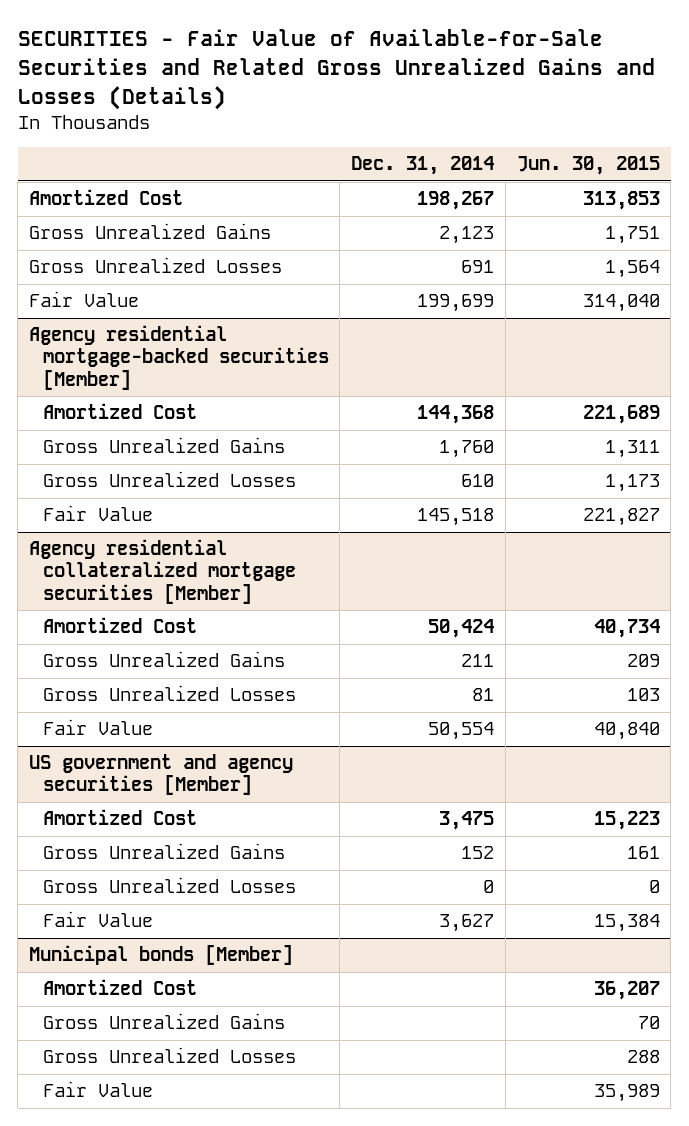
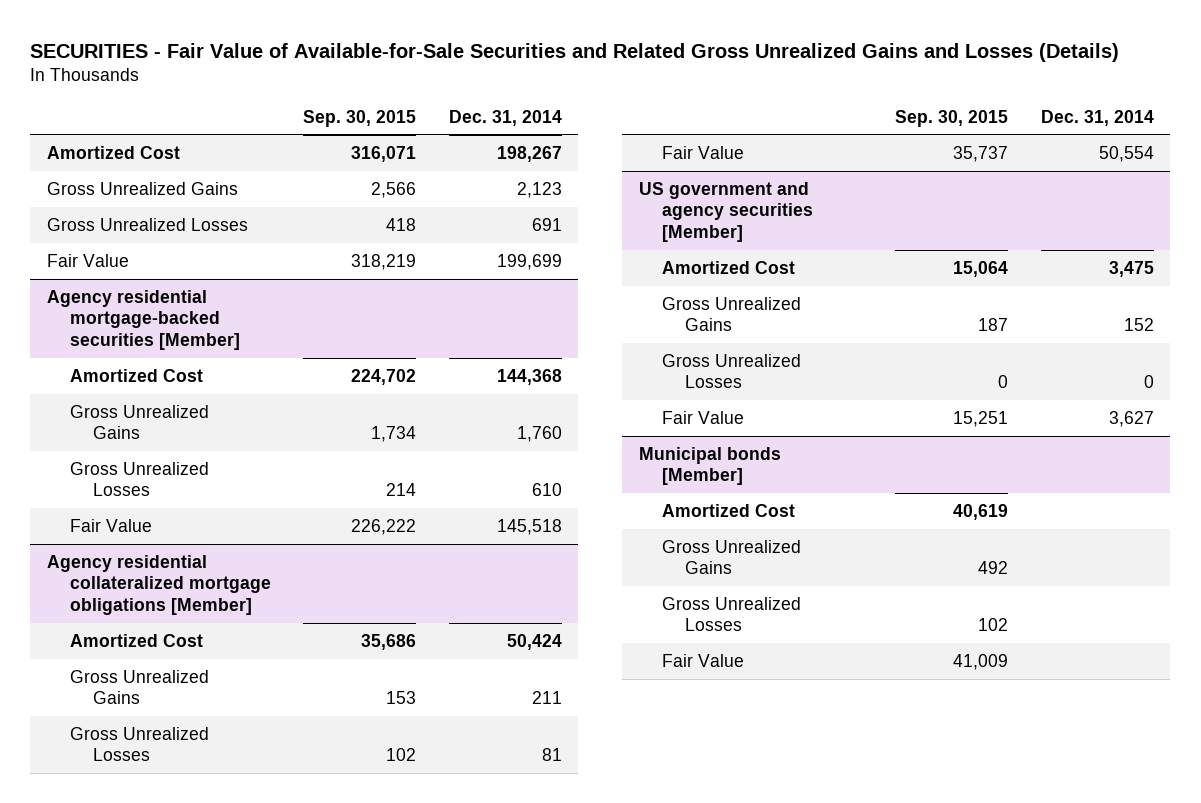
- | Dec. 31, 2014 | Jun. 30, 2015
+ | Sep. 30, 2015 | Dec. 31, 2014
- Agency residential collateralized mortgage securities [Member]
+ Agency residential collateralized mortgage obligations [Member]

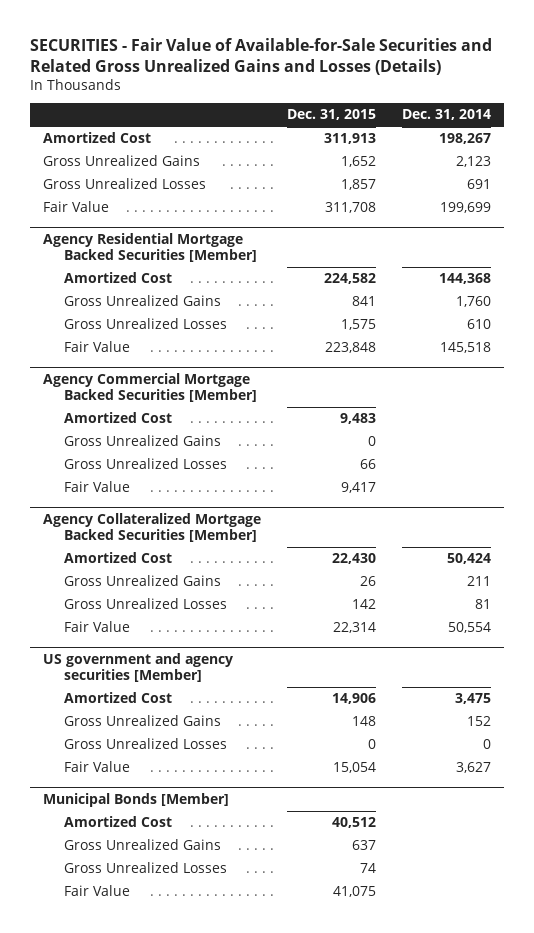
- | Sep. 30, 2015 | Dec. 31, 2014
+ | Dec. 31, 2015 | Dec. 31, 2014
- Agency residential mortgage-backed securities [Member]
+ Agency Residential Mortgage Backed Securities [Member]
- Agency residential collateralized mortgage obligations [Member]
+ Agency Commercial Mortgage Backed Securities [Member]
+ Amortized Cost | 9,483 |
+ Gross Unrealized Gains | 0 |
+ Gross Unrealized Losses | 66 |
+ Fair Value | 9,417 |
+ Agency Collateralized Mortgage Backed Securities [Member]
- Municipal bonds [Member]
+ Municipal Bonds [Member]

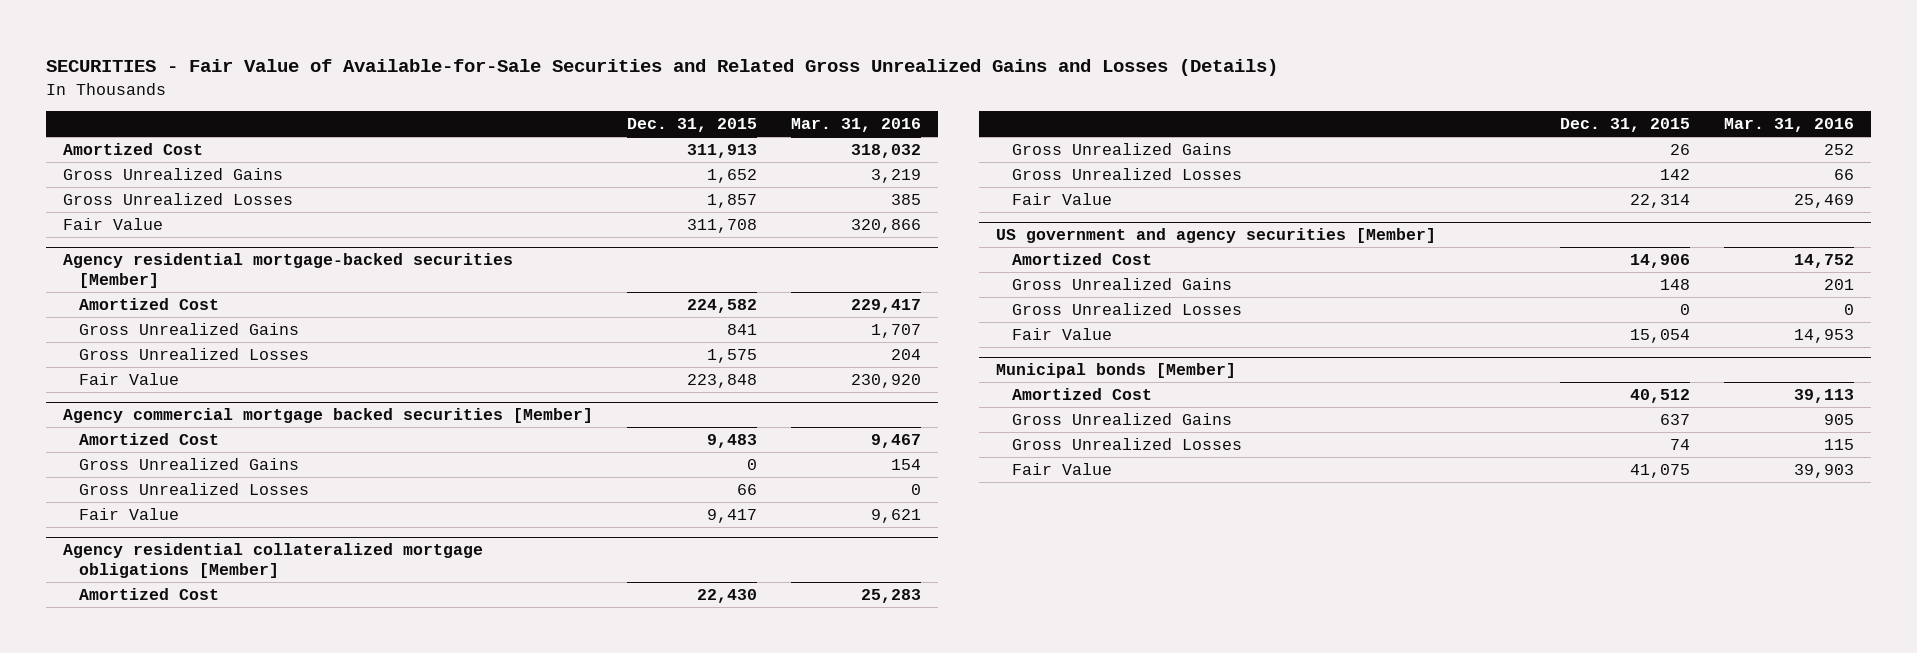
- | Dec. 31, 2015 | Dec. 31, 2014
+ | Dec. 31, 2015 | Mar. 31, 2016
- Agency Residential Mortgage Backed Securities [Member]
+ Agency residential mortgage-backed securities [Member]
- Agency Commercial Mortgage Backed Securities [Member]
+ Agency commercial mortgage backed securities [Member]
- Agency Collateralized Mortgage Backed Securities [Member]
+ Agency residential collateralized mortgage obligations [Member]
- Municipal Bonds [Member]
+ Municipal bonds [Member]

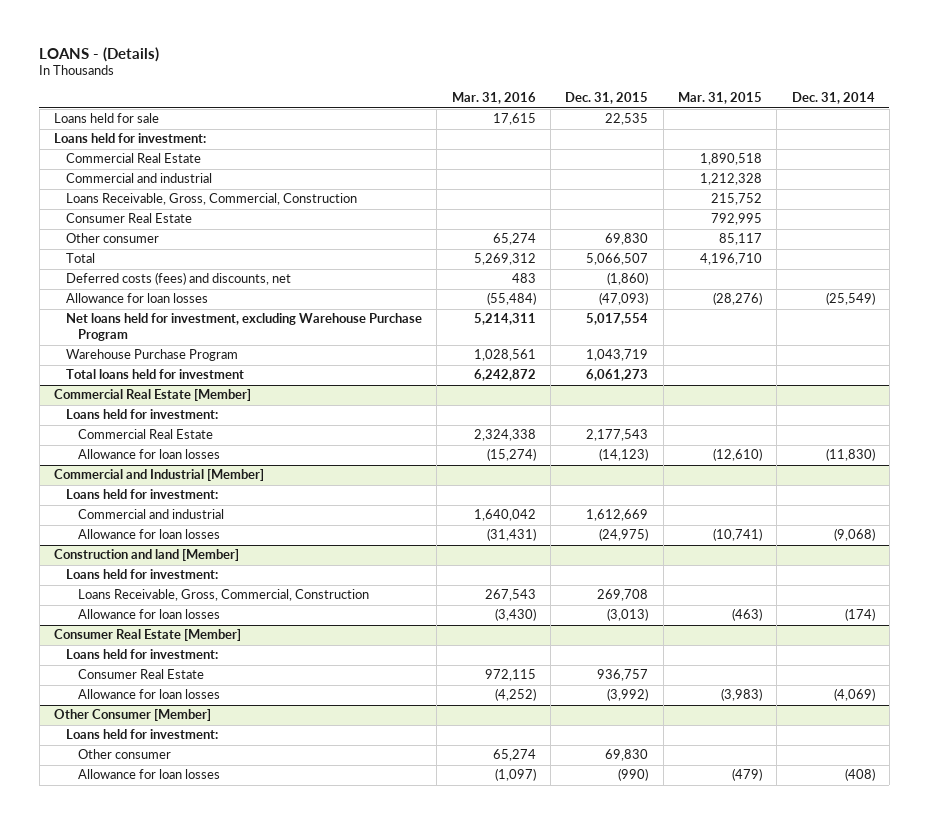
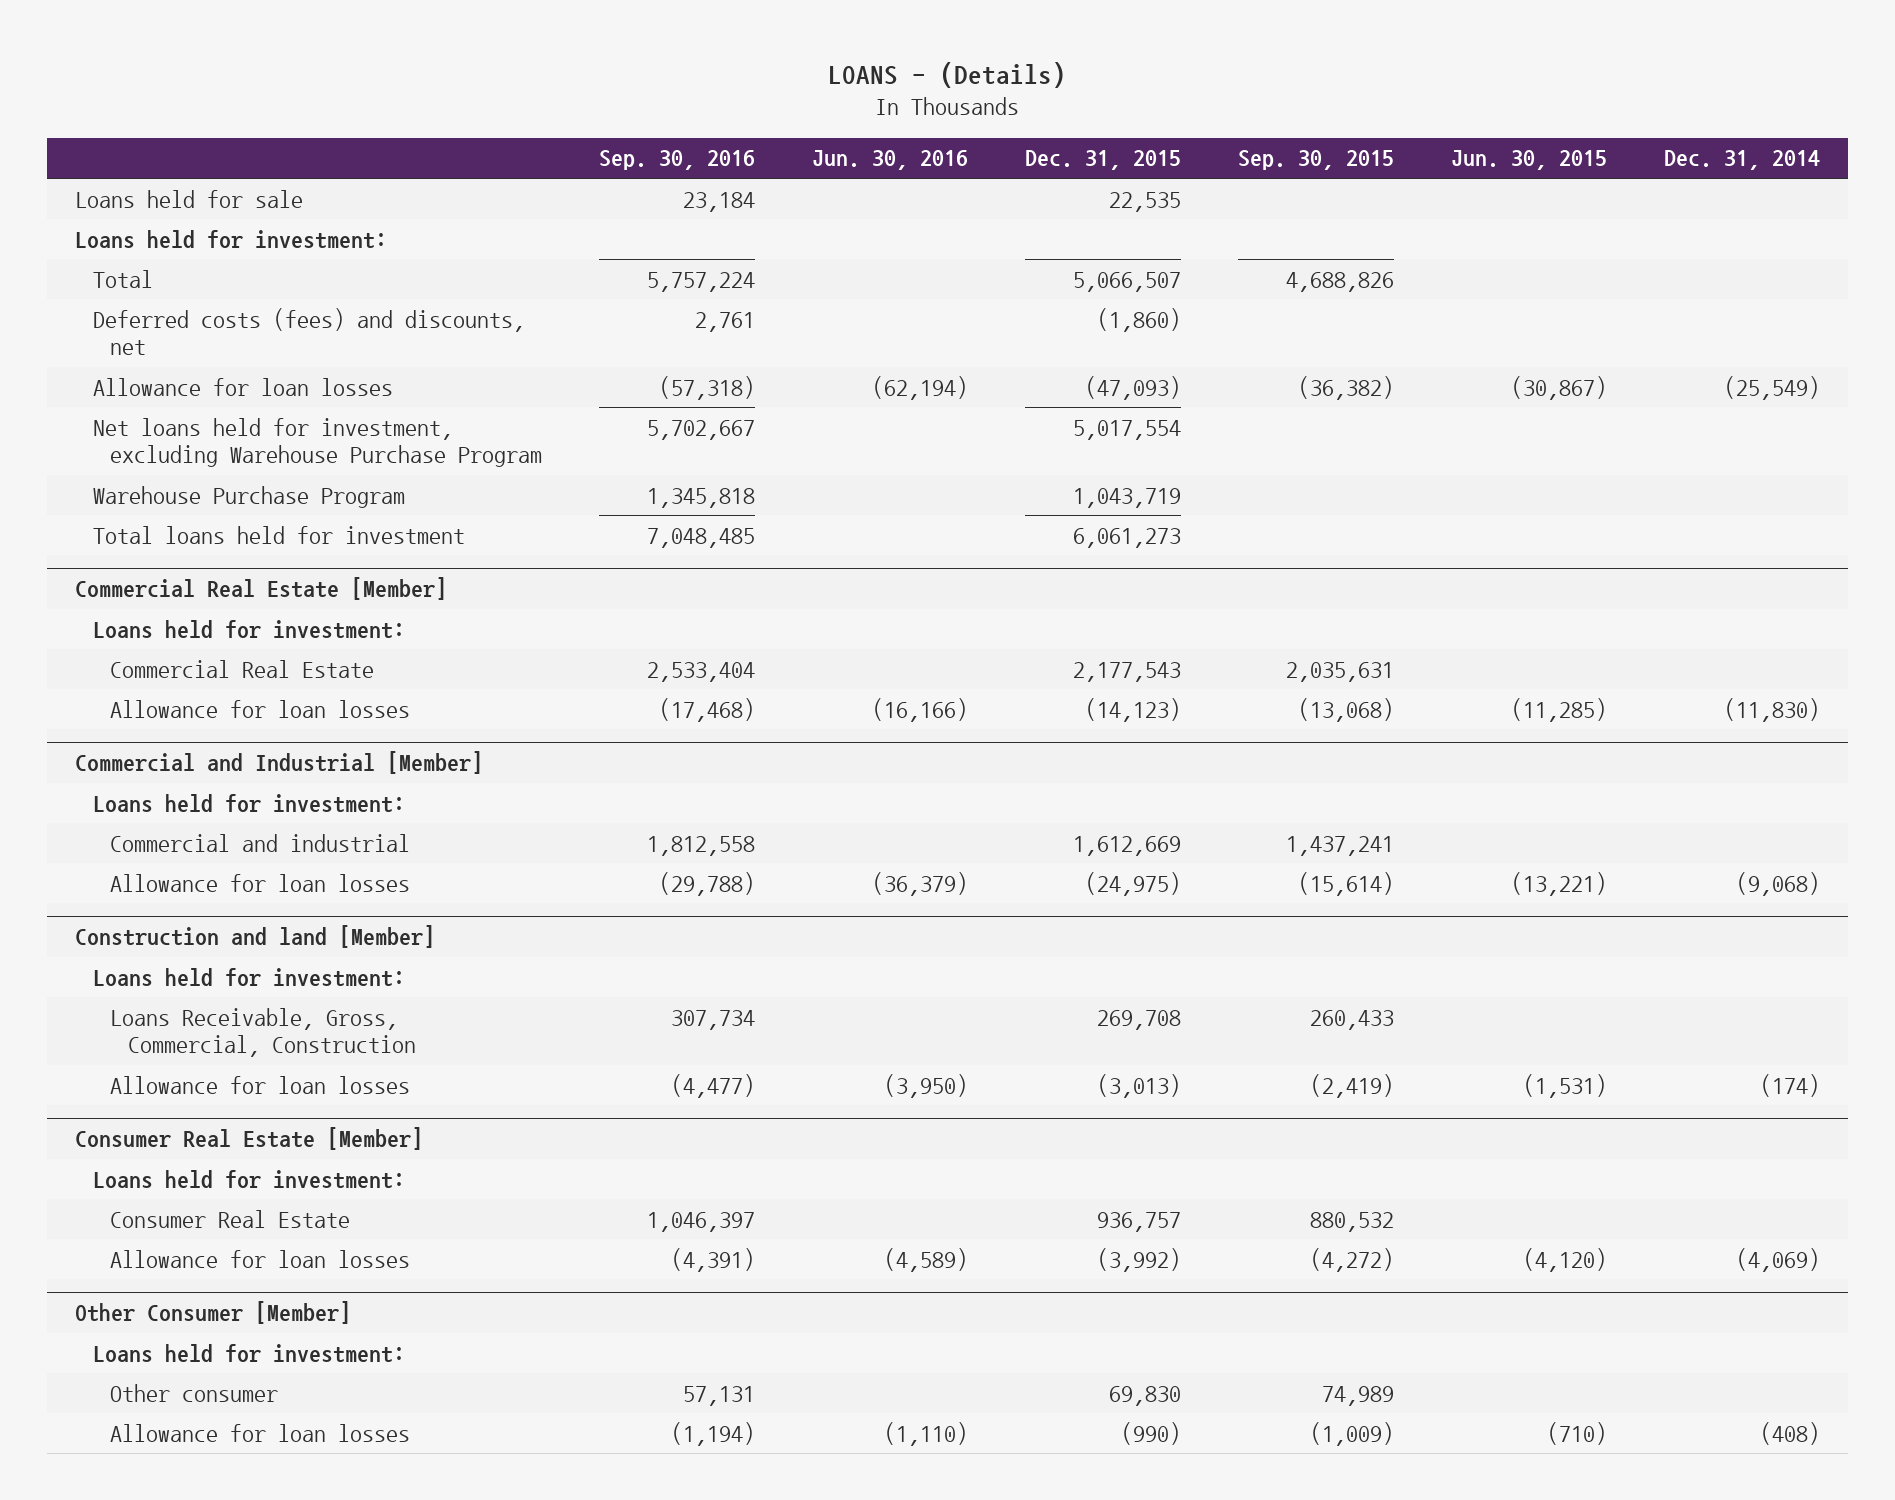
- | Mar. 31, 2016 | Dec. 31, 2015 | Mar. 31, 2015 | Dec. 31, 2014
+ | Sep. 30, 2016 | Jun. 30, 2016 | Dec. 31, 2015 | Sep. 30, 2015 | Jun. 30, 2015 | Dec. 31, 2014
- Commercial Real Estate | | | 1,890,518 |
- Commercial and industrial | | | 1,212,328 |
- Loans Receivable, Gross, Commercial, Construction | | | 215,752 |
- Consumer Real Estate | | | 792,995 |
- Other consumer | 65,274 | 69,830 | 85,117 |

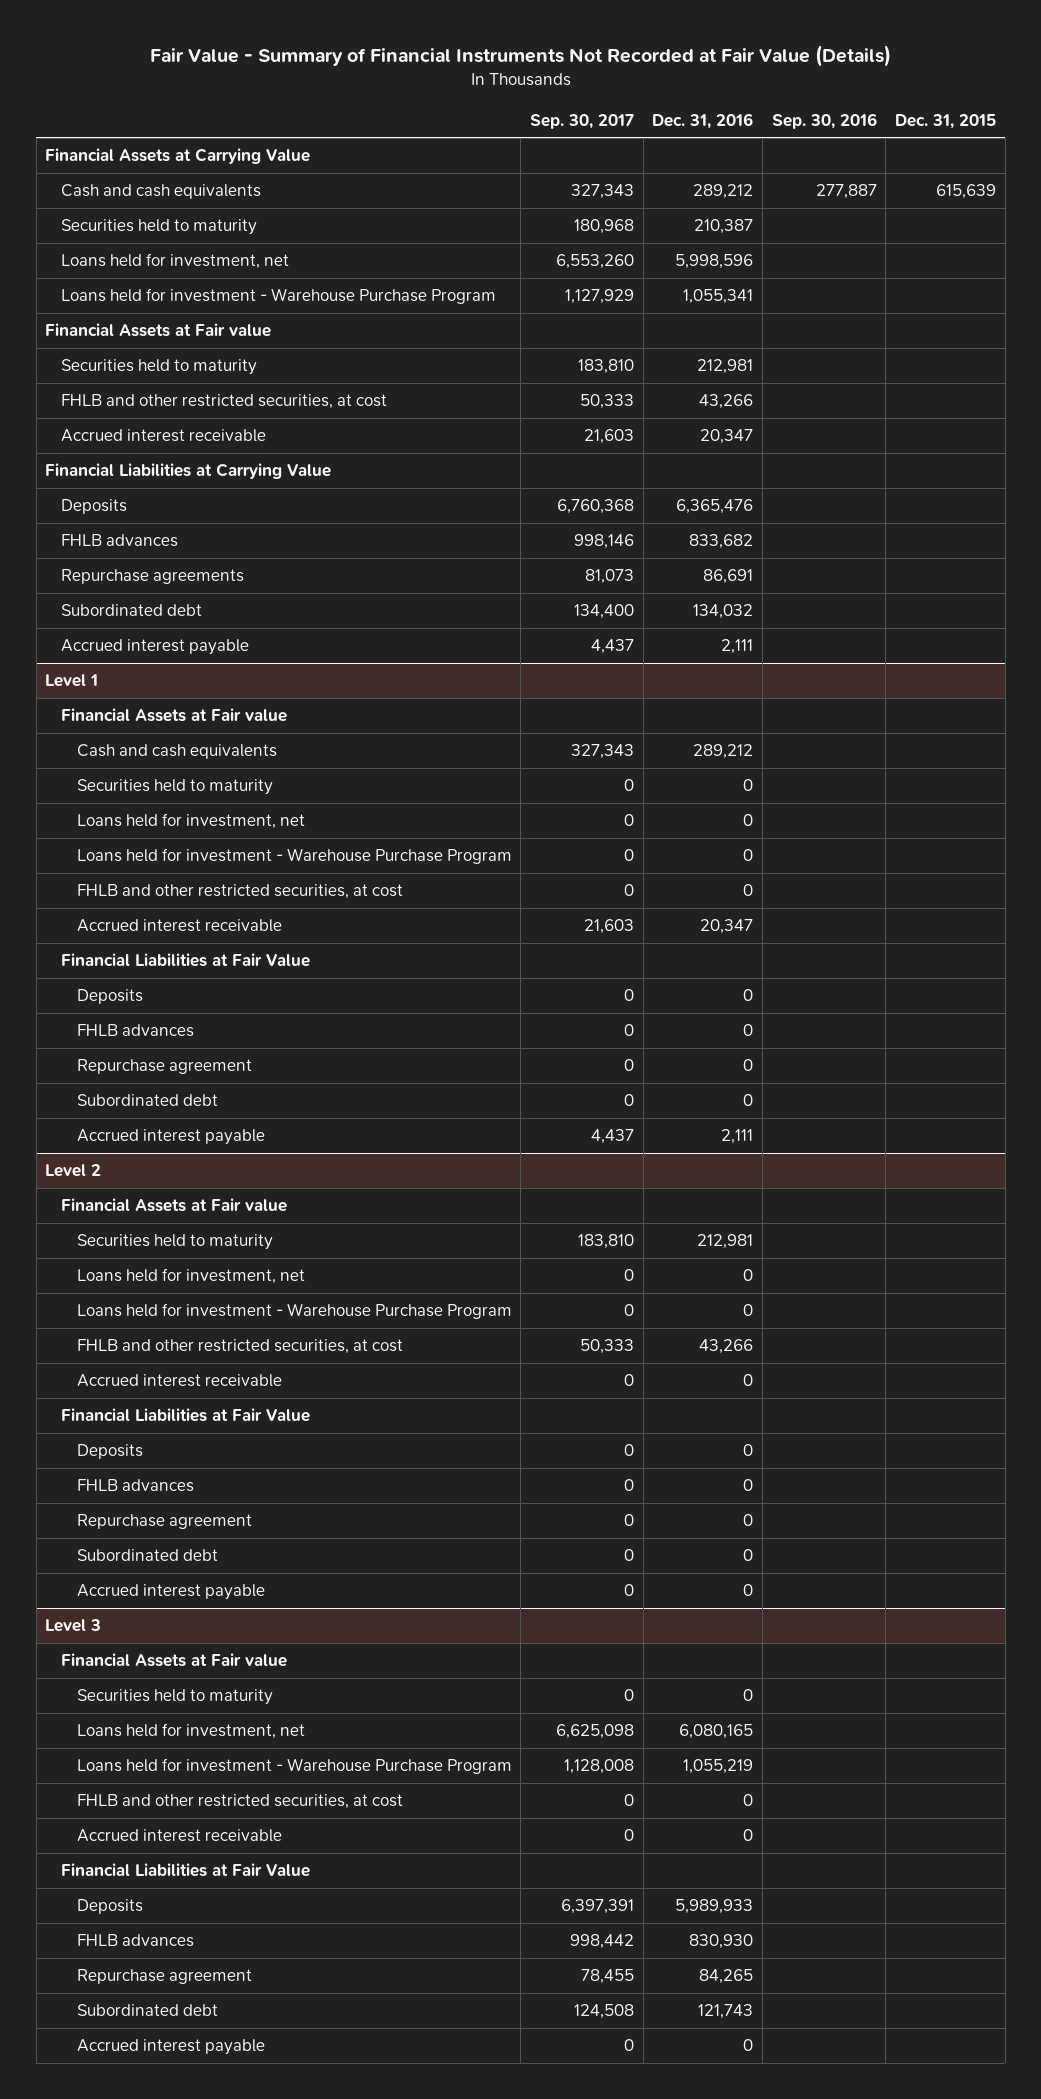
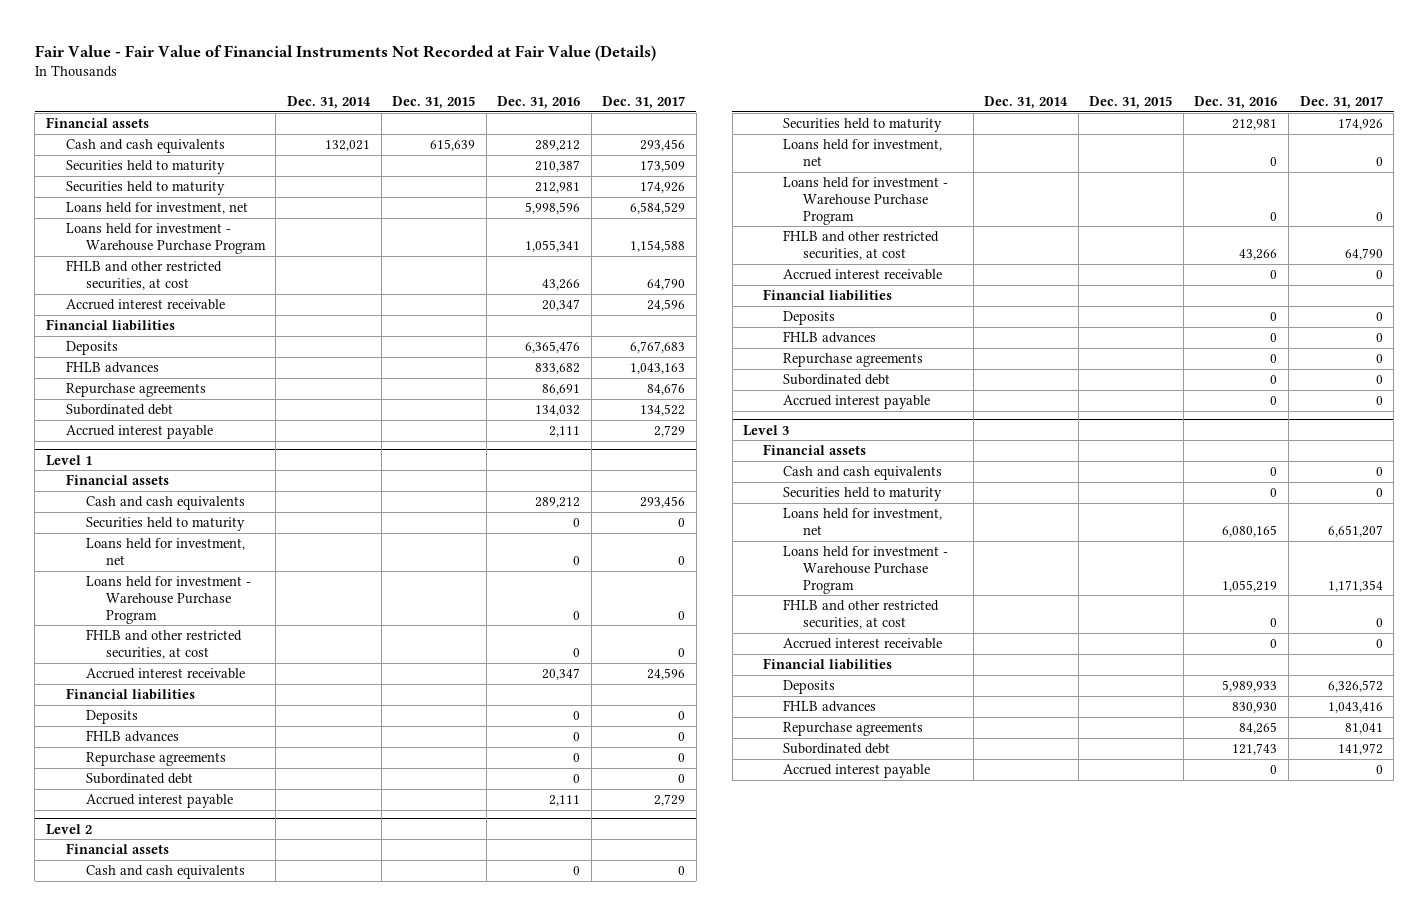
- Fair Value - Summary of Financial Instruments Not Recorded at Fair Value (Details)
+ Fair Value - Fair Value of Financial Instruments Not Recorded at Fair Value (Details)
- | Sep. 30, 2017 | Dec. 31, 2016 | Sep. 30, 2016 | Dec. 31, 2015
+ | Dec. 31, 2014 | Dec. 31, 2015 | Dec. 31, 2016 | Dec. 31, 2017
- Financial Assets at Carrying Value
+ Financial assets
moved up: Securities held to maturity | | | 212,981 | 174,926
- Financial Assets at Fair value
- Financial Liabilities at Carrying Value
+ Financial liabilities
@ Level 1
- Financial Assets at Fair value
+ Financial assets
- Financial Liabilities at Fair Value
+ Financial liabilities
- Repurchase agreement | 0 | 0 | |
+ Repurchase agreements | | | 0 | 0
@ Level 2
- Financial Assets at Fair value
+ Financial assets
+ Cash and cash equivalents | | | 0 | 0
- Financial Liabilities at Fair Value
+ Financial liabilities
- Repurchase agreement | 0 | 0 | |
+ Repurchase agreements | | | 0 | 0
@ Level 3
- Financial Assets at Fair value
+ Financial assets
+ Cash and cash equivalents | | | 0 | 0
- Financial Liabilities at Fair Value
+ Financial liabilities
- Repurchase agreement | 78,455 | 84,265 | |
+ Repurchase agreements | | | 84,265 | 81,041

